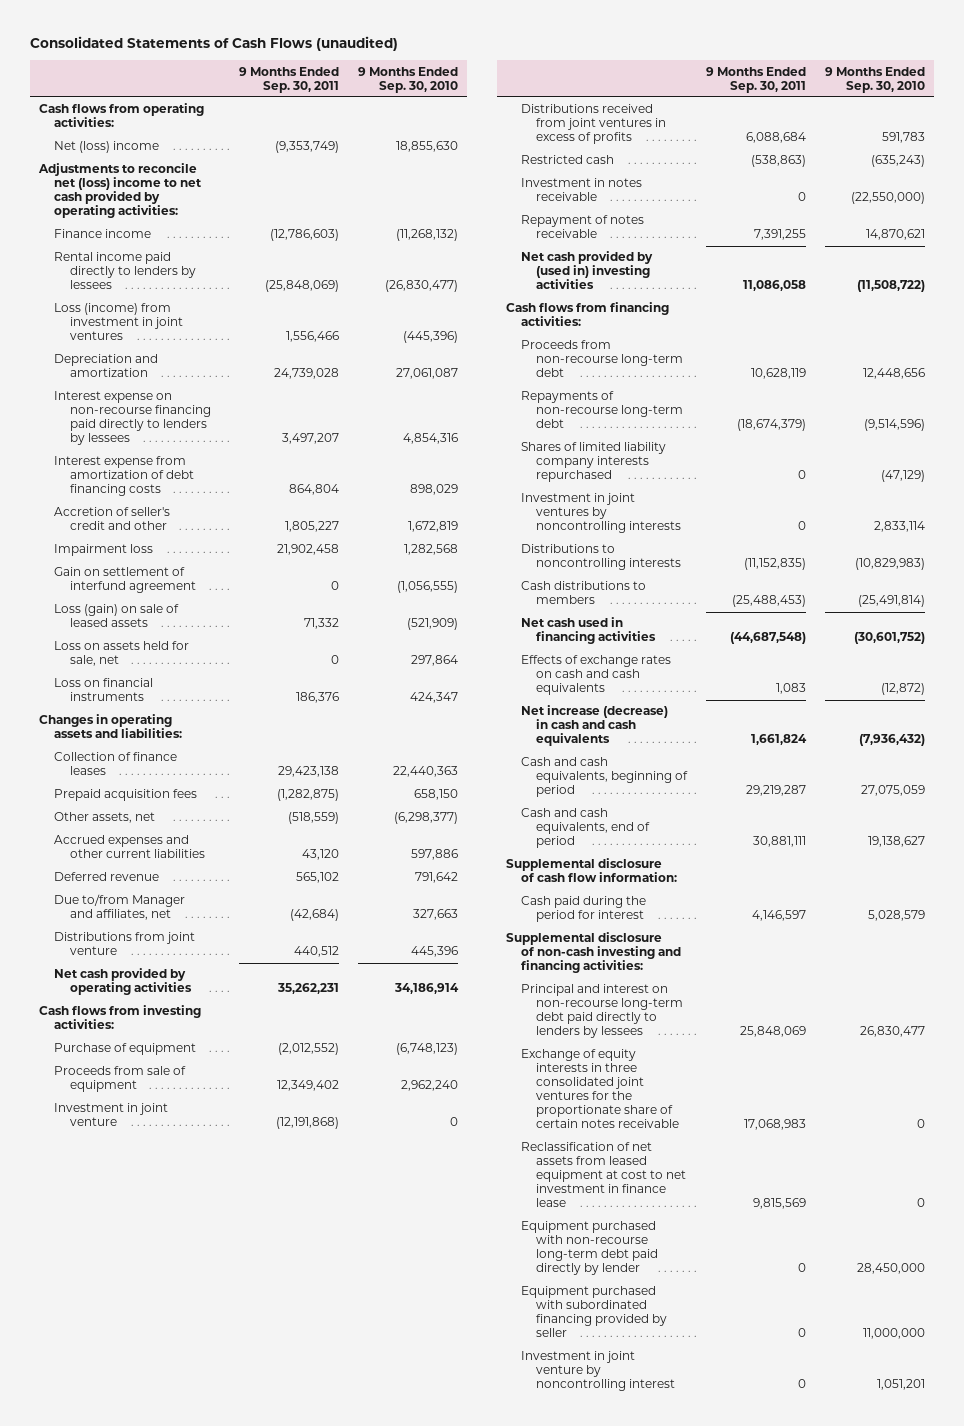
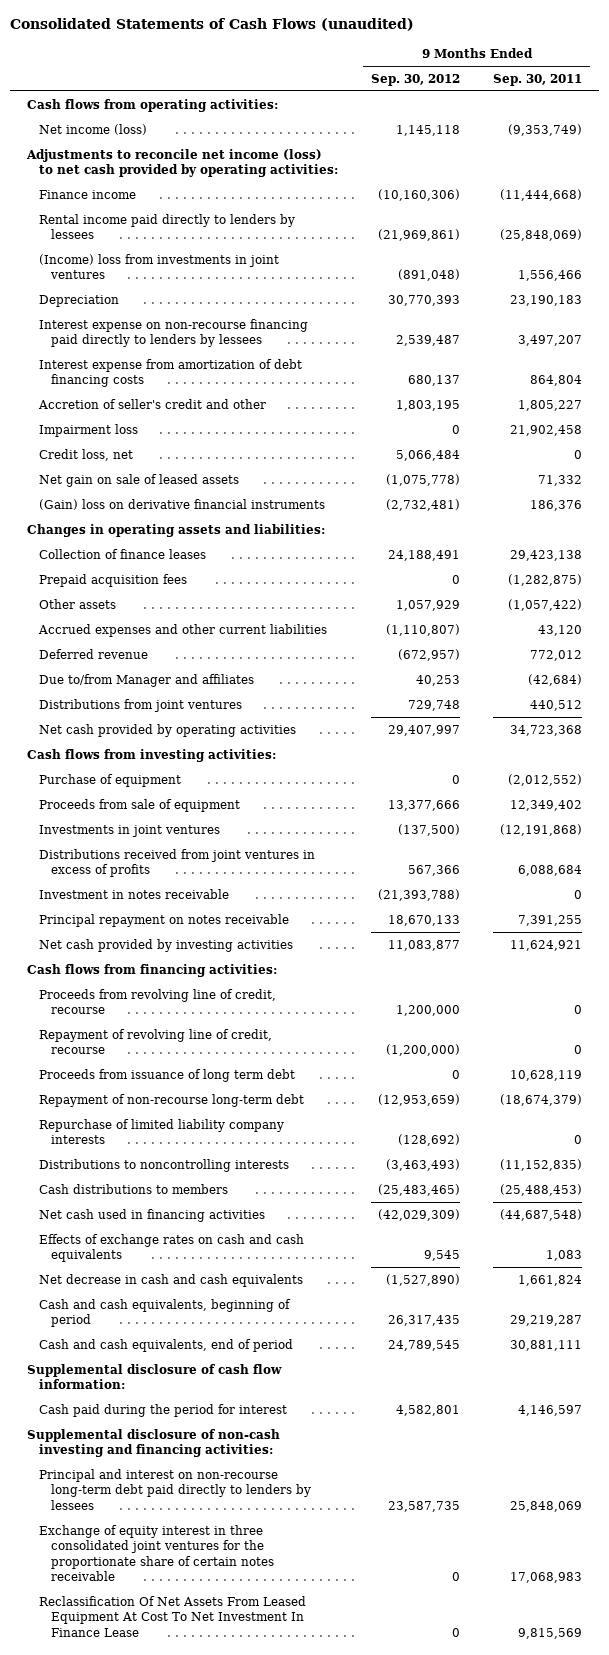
- | 9 Months Ended Sep. 30, 2011 | 9 Months Ended Sep. 30, 2010
+ | 9 Months Ended Sep. 30, 2012 | 9 Months Ended Sep. 30, 2011
- Net (loss) income | (9,353,749) | 18,855,630
- Adjustments to reconcile net (loss) income to net cash provided by operating activities:
- Finance income | (12,786,603) | (11,268,132)
+ Net income (loss) | 1,145,118 | (9,353,749)
+ Adjustments to reconcile net income (loss) to net cash provided by operating activities:
+ Finance income | (10,160,306) | (11,444,668)
- Loss (income) from investment in joint ventures | 1,556,466 | (445,396)
- Depreciation and amortization | 24,739,028 | 27,061,087
+ (Income) loss from investments in joint ventures | (891,048) | 1,556,466
+ Depreciation | 30,770,393 | 23,190,183
- Gain on settlement of interfund agreement | 0 | (1,056,555)
- Loss (gain) on sale of leased assets | 71,332 | (521,909)
- Loss on assets held for sale, net | 0 | 297,864
- Loss on financial instruments | 186,376 | 424,347
+ Credit loss, net | 5,066,484 | 0
+ Net gain on sale of leased assets | (1,075,778) | 71,332
+ (Gain) loss on derivative financial instruments | (2,732,481) | 186,376
- Other assets, net | (518,559) | (6,298,377)
+ Other assets | 1,057,929 | (1,057,422)
- Deferred revenue | 565,102 | 791,642
- Due to/from Manager and affiliates, net | (42,684) | 327,663
- Distributions from joint venture | 440,512 | 445,396
- Net cash provided by operating activities | 35,262,231 | 34,186,914
+ Deferred revenue | (672,957) | 772,012
+ Due to/from Manager and affiliates | 40,253 | (42,684)
+ Distributions from joint ventures | 729,748 | 440,512
+ Net cash provided by operating activities | 29,407,997 | 34,723,368
- Investment in joint venture | (12,191,868) | 0
+ Investments in joint ventures | (137,500) | (12,191,868)
- Restricted cash | (538,863) | (635,243)
- Repayment of notes receivable | 7,391,255 | 14,870,621
- Net cash provided by (used in) investing activities | 11,086,058 | (11,508,722)
+ Principal repayment on notes receivable | 18,670,133 | 7,391,255
+ Net cash provided by investing activities | 11,083,877 | 11,624,921
- Proceeds from non-recourse long-term debt | 10,628,119 | 12,448,656
- Repayments of non-recourse long-term debt | (18,674,379) | (9,514,596)
- Shares of limited liability company interests repurchased | 0 | (47,129)
- Investment in joint ventures by noncontrolling interests | 0 | 2,833,114
+ Proceeds from revolving line of credit, recourse | 1,200,000 | 0
+ Repayment of revolving line of credit, recourse | (1,200,000) | 0
+ Proceeds from issuance of long term debt | 0 | 10,628,119
+ Repayment of non-recourse long-term debt | (12,953,659) | (18,674,379)
+ Repurchase of limited liability company interests | (128,692) | 0
- Net increase (decrease) in cash and cash equivalents | 1,661,824 | (7,936,432)
+ Net decrease in cash and cash equivalents | (1,527,890) | 1,661,824
- Exchange of equity interests in three consolidated joint ventures for the proportionate share of certain notes receivable | 17,068,983 | 0
- Reclassification of net assets from leased equipment at cost to net investment in finance lease | 9,815,569 | 0
- Equipment purchased with non-recourse long-term debt paid directly by lender | 0 | 28,450,000
- Equipment purchased with subordinated financing provided by seller | 0 | 11,000,000
- Investment in joint venture by noncontrolling interest | 0 | 1,051,201
+ Exchange of equity interest in three consolidated joint ventures for the proportionate share of certain notes receivable | 0 | 17,068,983
+ Reclassification Of Net Assets From Leased Equipment At Cost To Net Investment In Finance Lease | 0 | 9,815,569

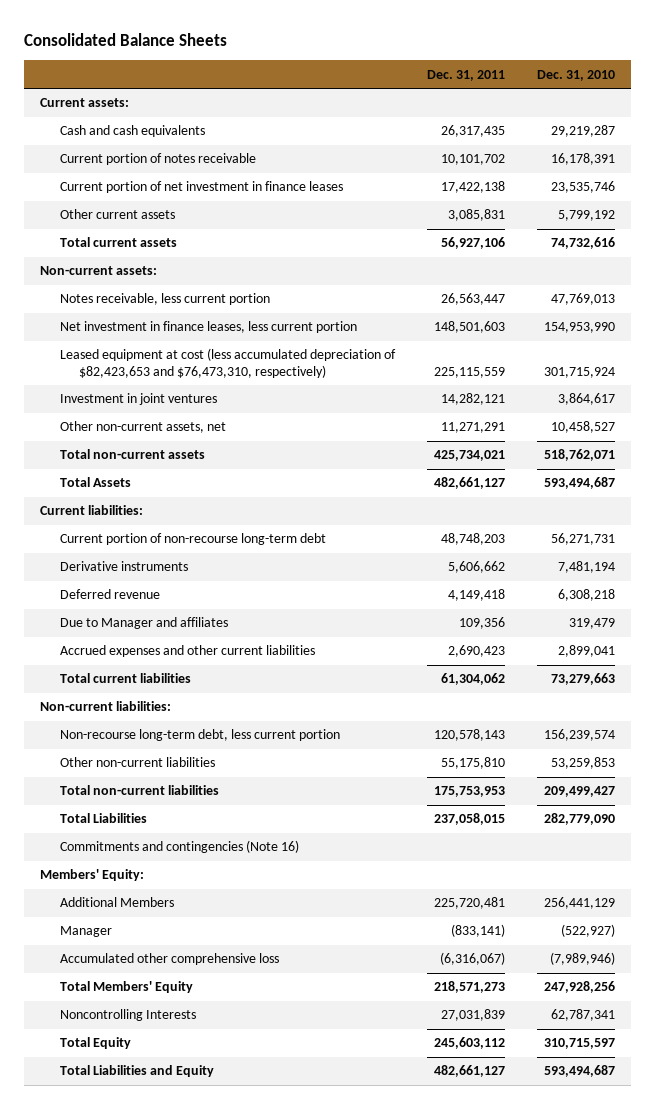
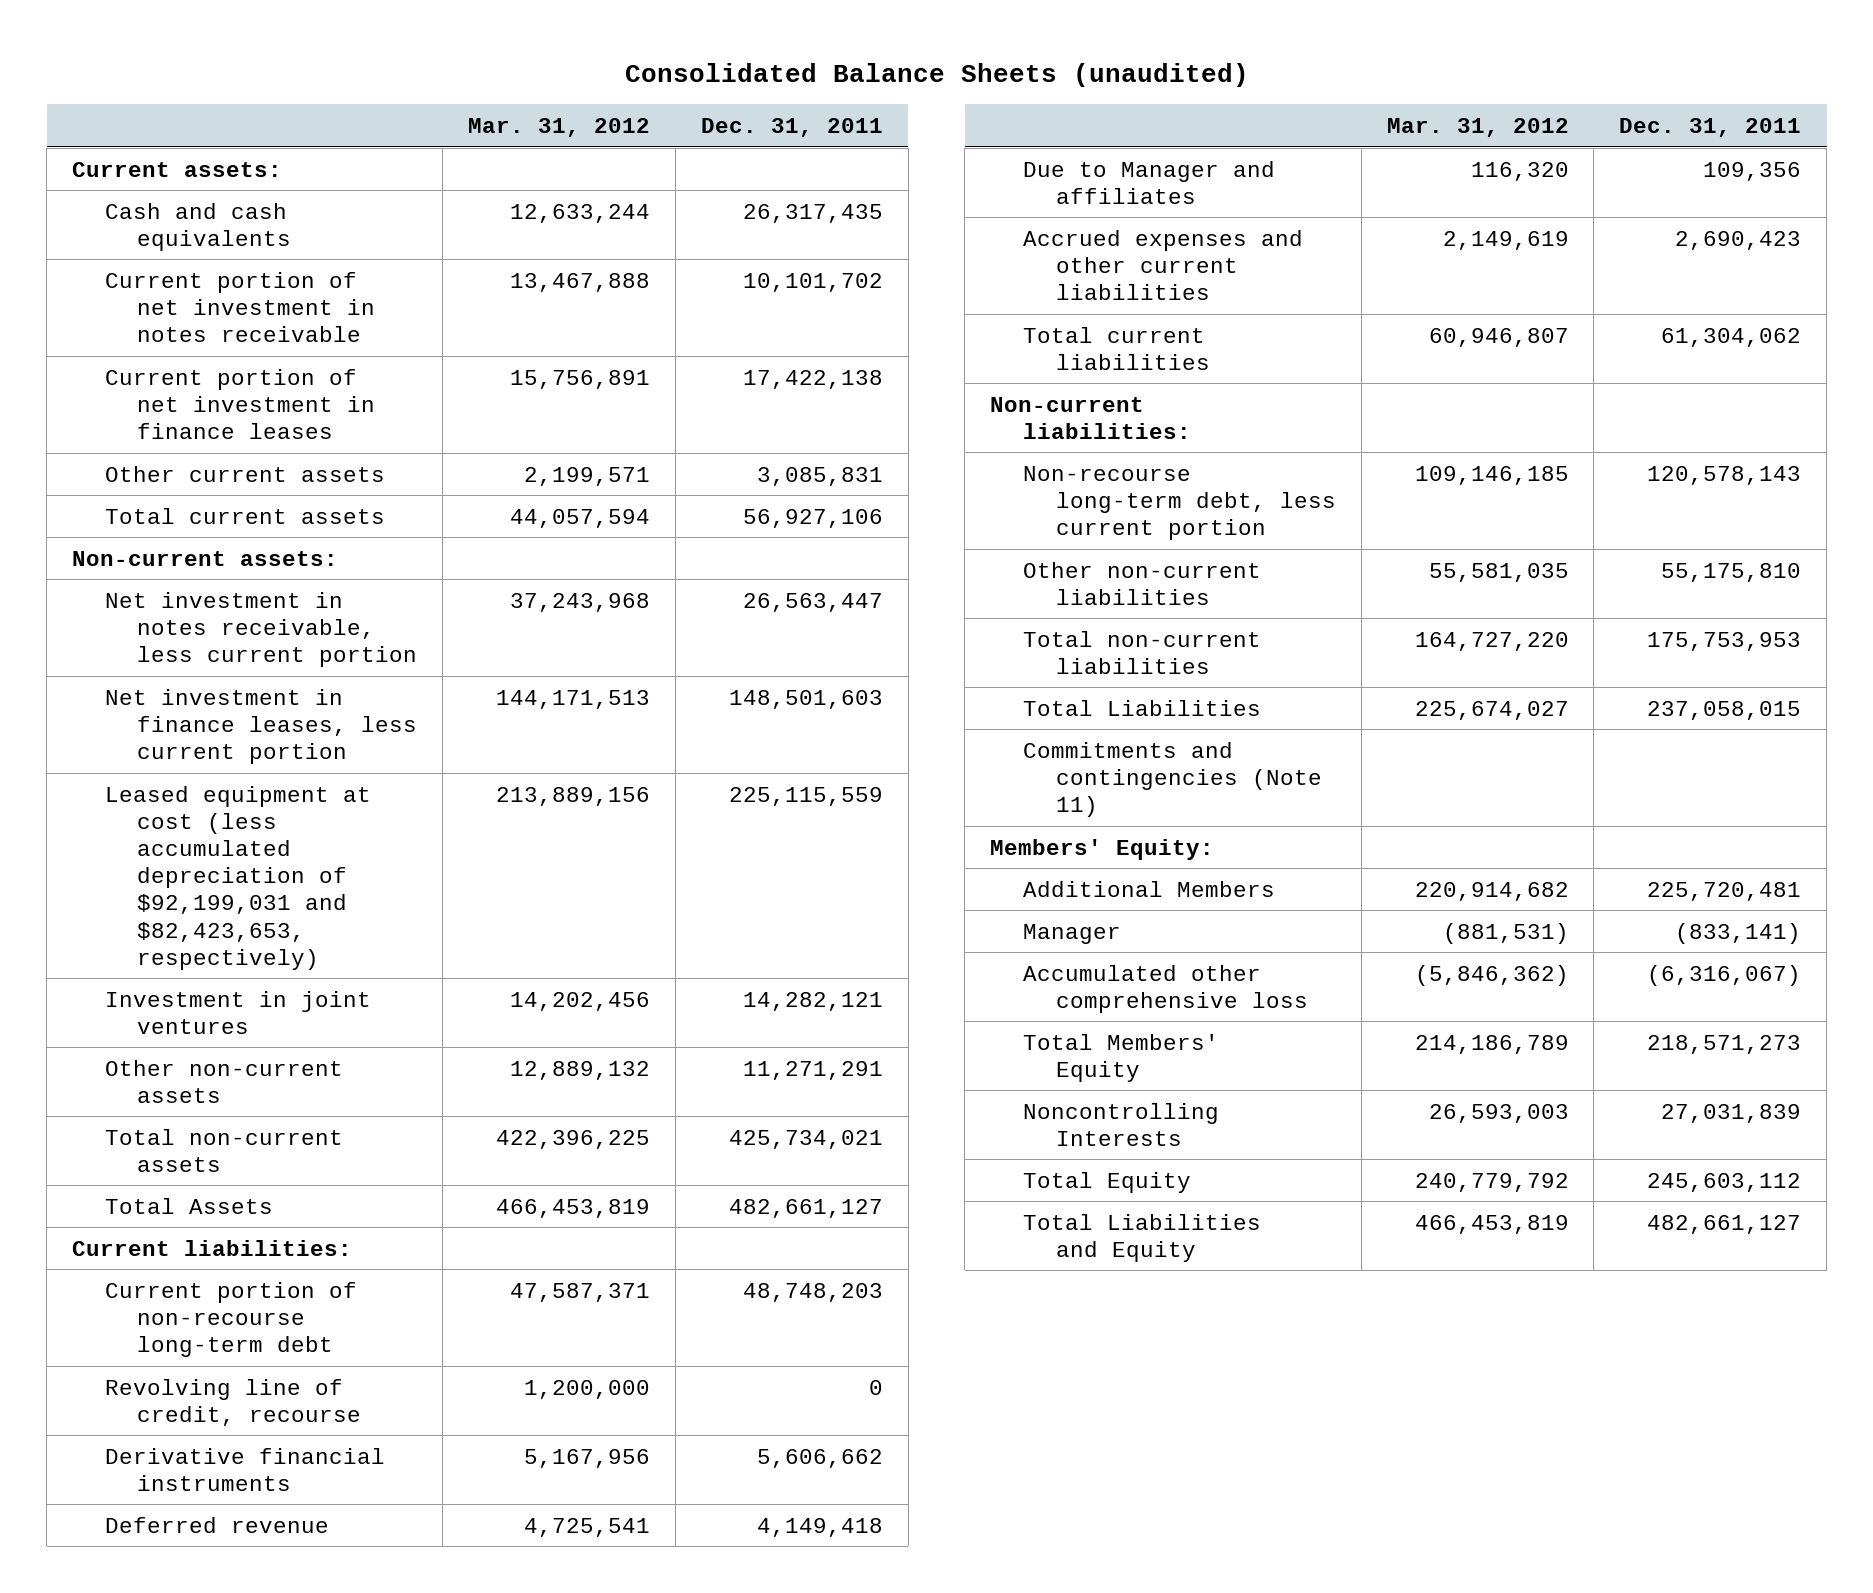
- Consolidated Balance Sheets
+ Consolidated Balance Sheets (unaudited)
- | Dec. 31, 2011 | Dec. 31, 2010
+ | Mar. 31, 2012 | Dec. 31, 2011
- Current portion of notes receivable | 10,101,702 | 16,178,391
+ Current portion of net investment in notes receivable | 13,467,888 | 10,101,702
- Notes receivable, less current portion | 26,563,447 | 47,769,013
+ Net investment in notes receivable, less current portion | 37,243,968 | 26,563,447
- Leased equipment at cost (less accumulated depreciation of $82,423,653 and $76,473,310, respectively) | 225,115,559 | 301,715,924
+ Leased equipment at cost (less accumulated depreciation of $92,199,031 and $82,423,653, respectively) | 213,889,156 | 225,115,559
- Other non-current assets, net | 11,271,291 | 10,458,527
+ Other non-current assets | 12,889,132 | 11,271,291
- Derivative instruments | 5,606,662 | 7,481,194
+ Revolving line of credit, recourse | 1,200,000 | 0
+ Derivative financial instruments | 5,167,956 | 5,606,662
- Commitments and contingencies (Note 16)
+ Commitments and contingencies (Note 11)

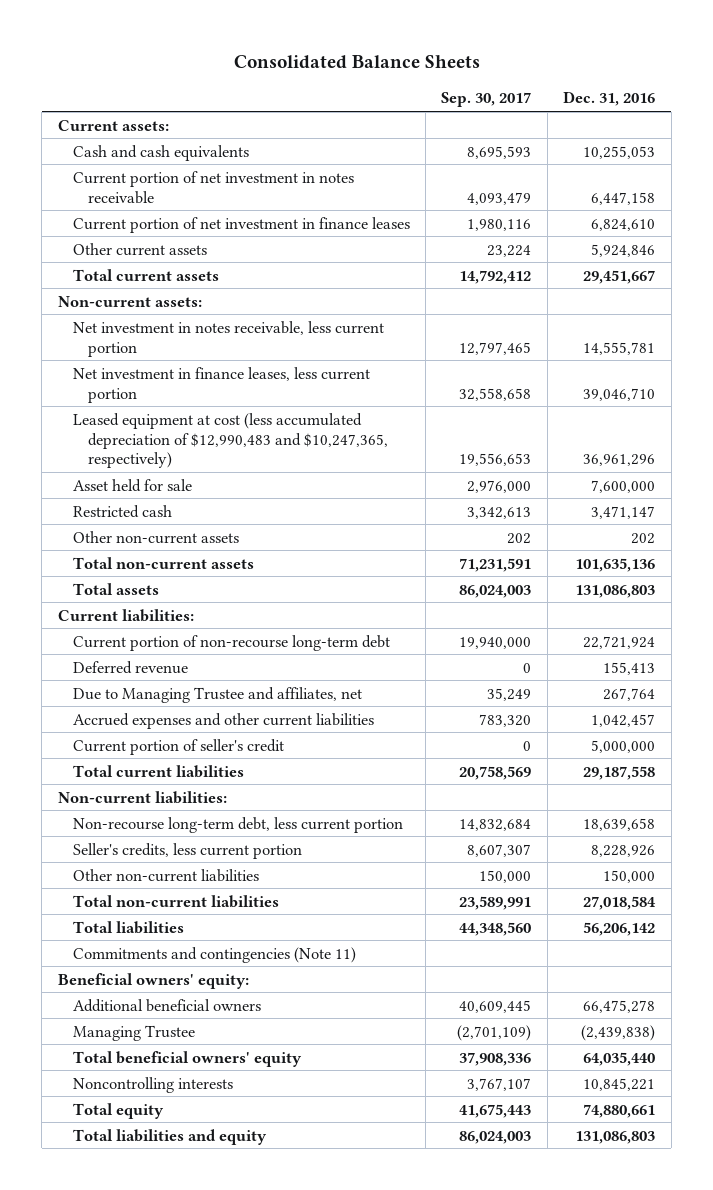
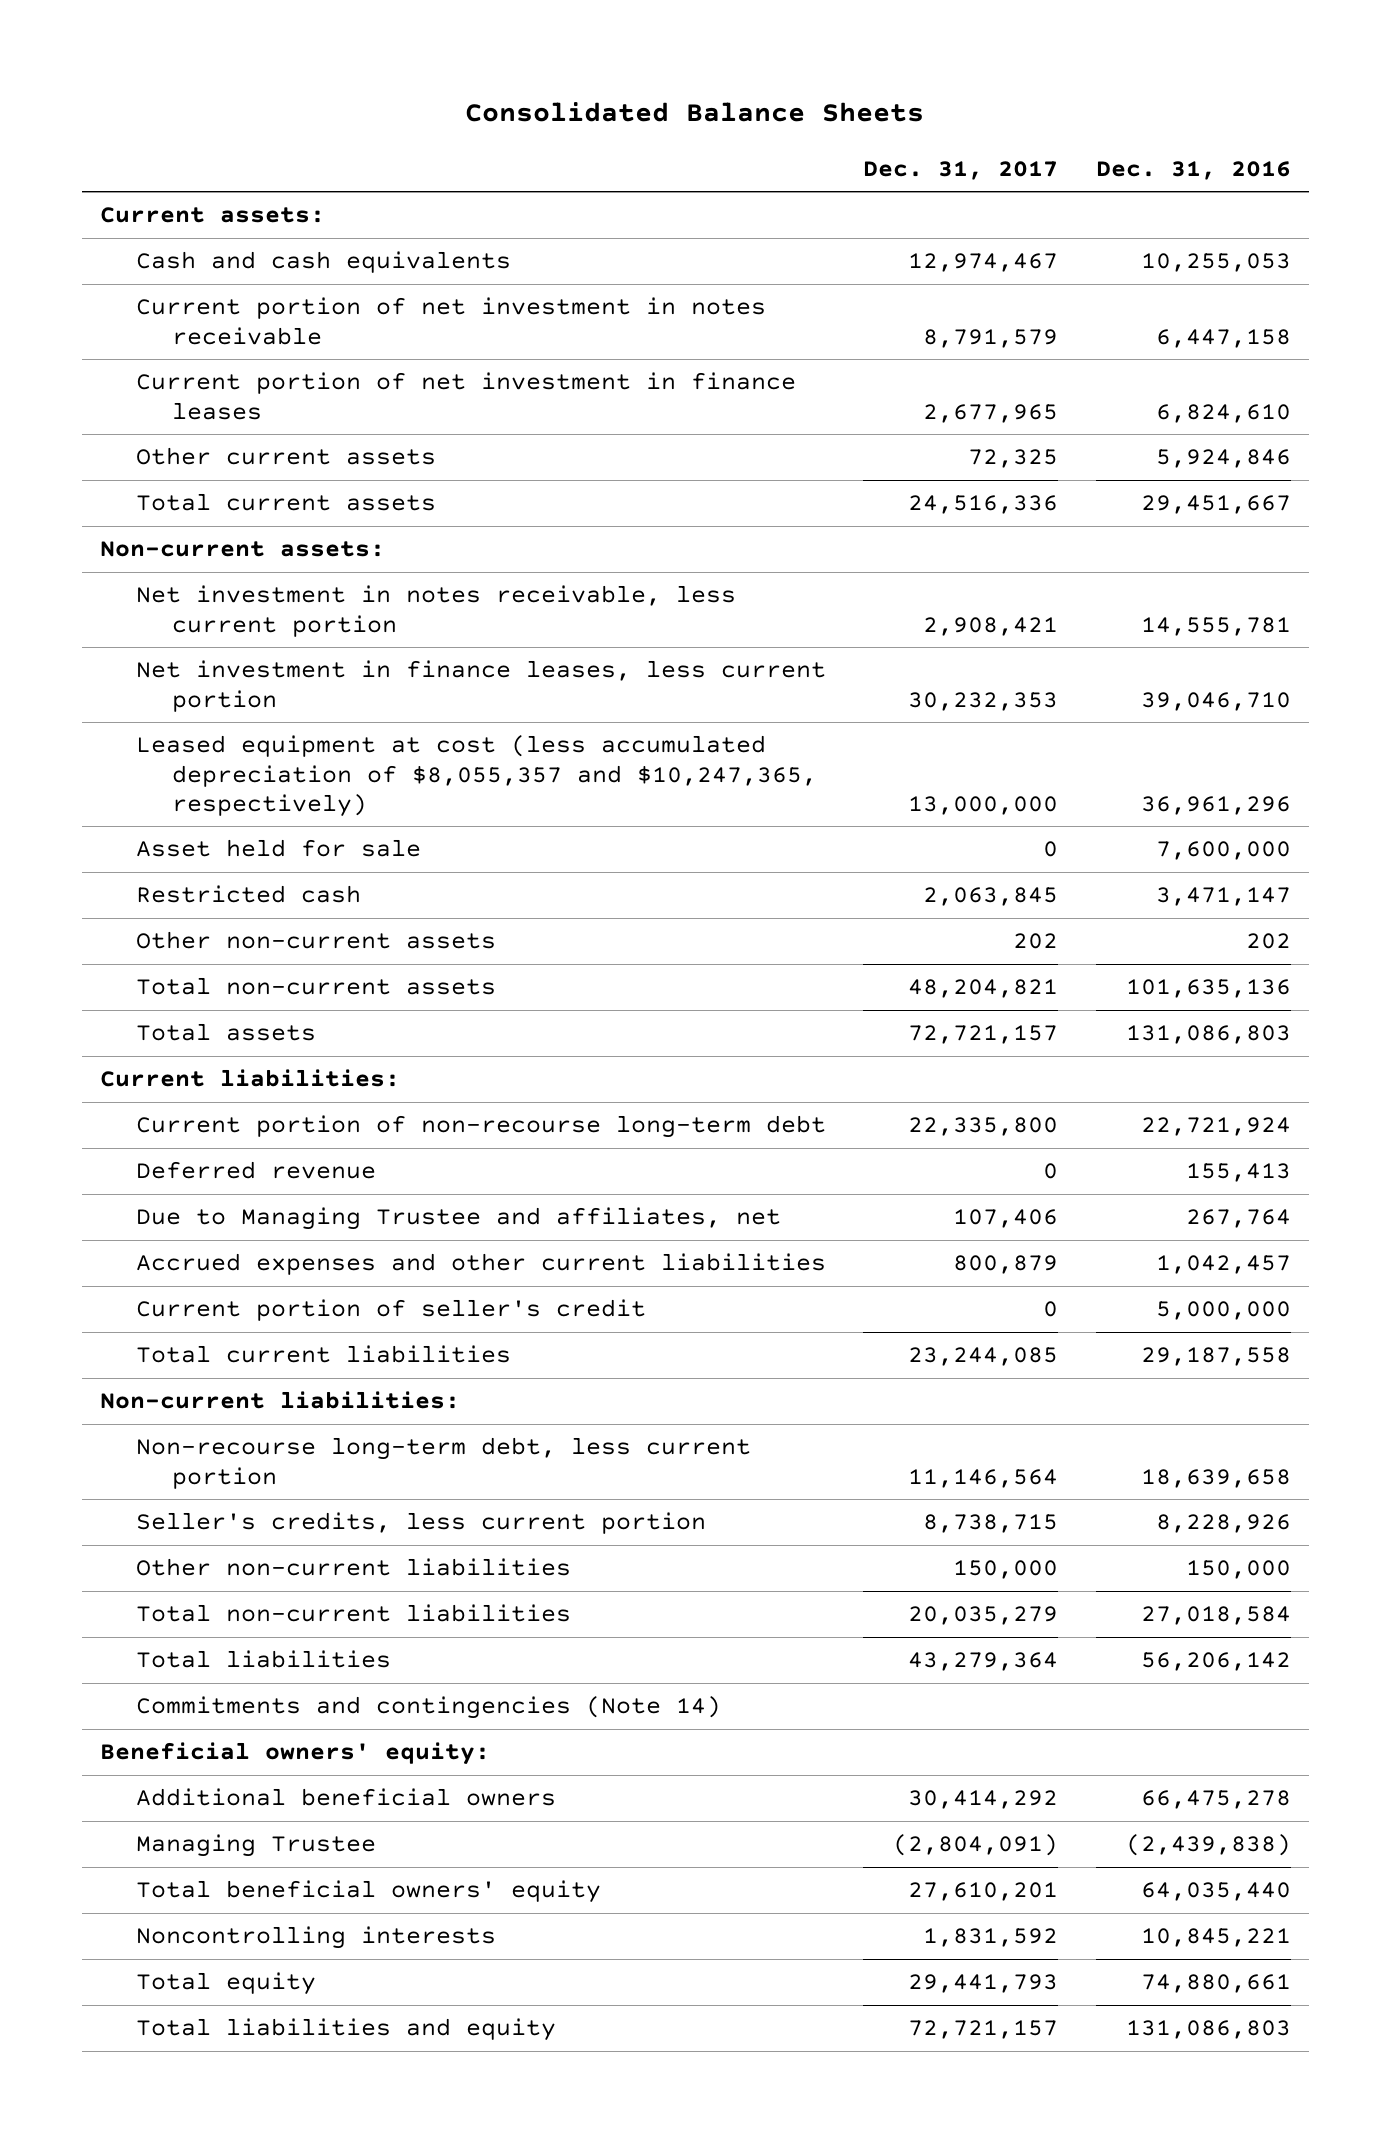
- | Sep. 30, 2017 | Dec. 31, 2016
+ | Dec. 31, 2017 | Dec. 31, 2016
- Leased equipment at cost (less accumulated depreciation of $12,990,483 and $10,247,365, respectively) | 19,556,653 | 36,961,296
+ Leased equipment at cost (less accumulated depreciation of $8,055,357 and $10,247,365, respectively) | 13,000,000 | 36,961,296
- Commitments and contingencies (Note 11)
+ Commitments and contingencies (Note 14)

